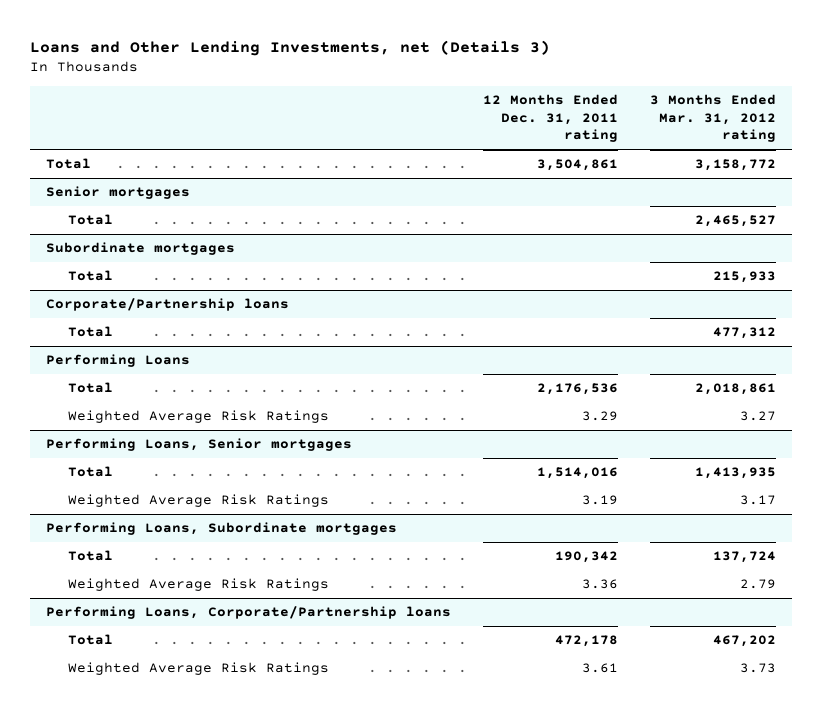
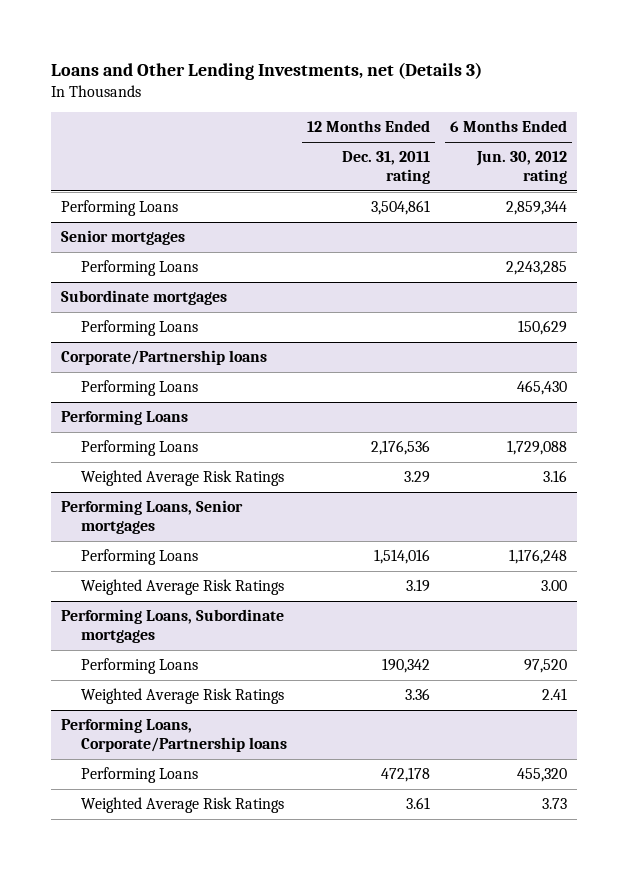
- | 12 Months Ended Dec. 31, 2011 rating | 3 Months Ended Mar. 31, 2012 rating
+ | 12 Months Ended Dec. 31, 2011 rating | 6 Months Ended Jun. 30, 2012 rating
- Total | 3,504,861 | 3,158,772
+ Performing Loans | 3,504,861 | 2,859,344
@ Senior mortgages
- Total | | 2,465,527
+ Performing Loans | | 2,243,285
@ Subordinate mortgages
- Total | | 215,933
+ Performing Loans | | 150,629
@ Corporate/Partnership loans
- Total | | 477,312
+ Performing Loans | | 465,430
@ Performing Loans
- Total | 2,176,536 | 2,018,861
+ Performing Loans | 2,176,536 | 1,729,088
@ Performing Loans, Senior mortgages
- Total | 1,514,016 | 1,413,935
+ Performing Loans | 1,514,016 | 1,176,248
@ Performing Loans, Subordinate mortgages
- Total | 190,342 | 137,724
+ Performing Loans | 190,342 | 97,520
@ Performing Loans, Corporate/Partnership loans
- Total | 472,178 | 467,202
+ Performing Loans | 472,178 | 455,320

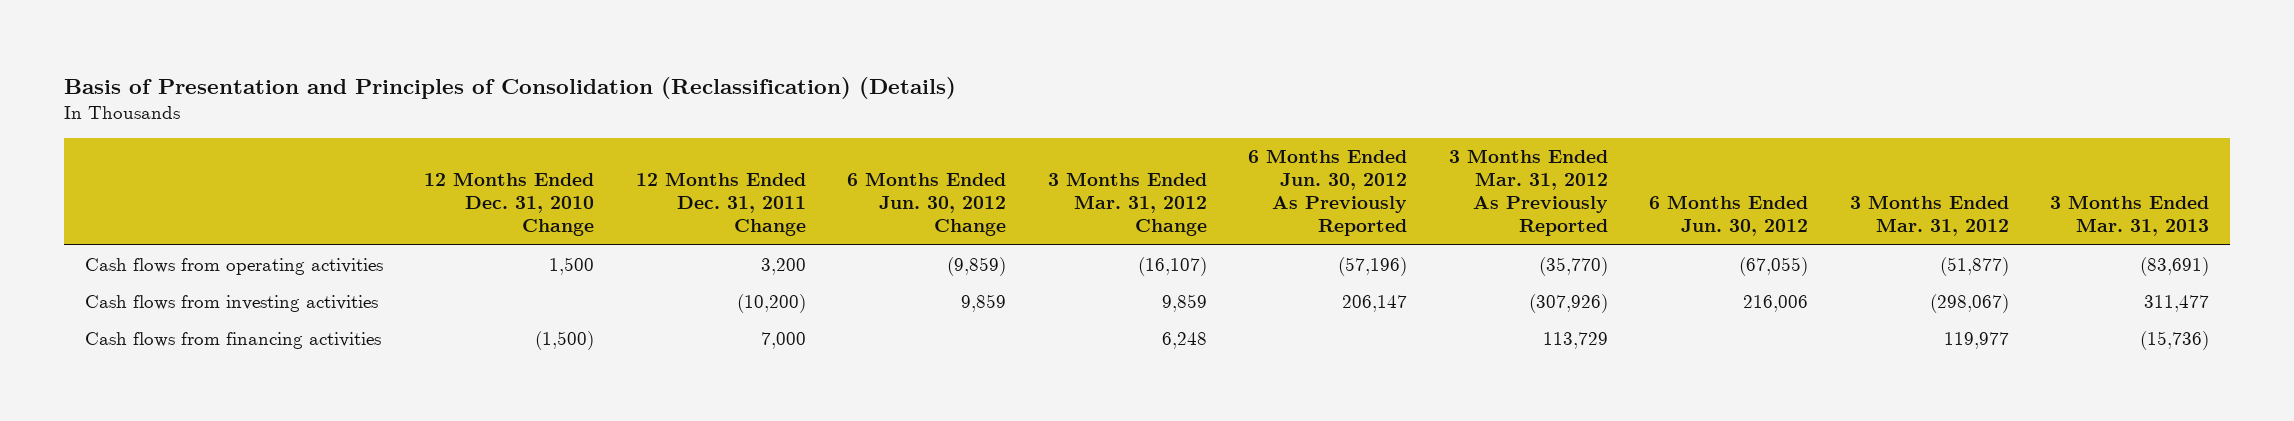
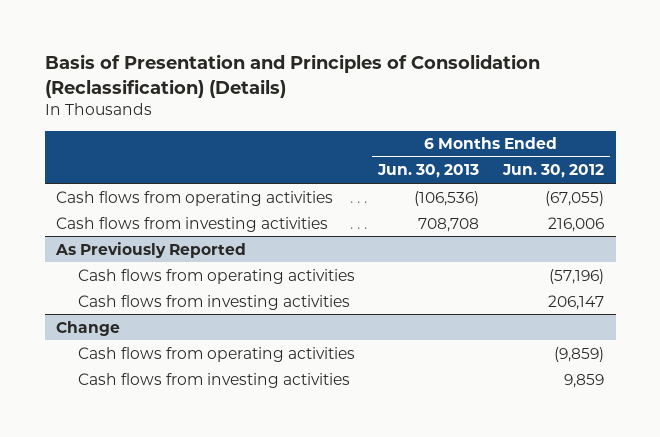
- | 12 Months Ended Dec. 31, 2010 Change | 12 Months Ended Dec. 31, 2011 Change | 6 Months Ended Jun. 30, 2012 Change | 3 Months Ended Mar. 31, 2012 Change | 6 Months Ended Jun. 30, 2012 As Previously Reported | 3 Months Ended Mar. 31, 2012 As Previously Reported | 6 Months Ended Jun. 30, 2012 | 3 Months Ended Mar. 31, 2012 | 3 Months Ended Mar. 31, 2013
+ | 6 Months Ended Jun. 30, 2013 | 6 Months Ended Jun. 30, 2012
- Cash flows from financing activities | (1,500) | 7,000 | | 6,248 | | 113,729 | | 119,977 | (15,736)
+ As Previously Reported
+ Cash flows from operating activities | | (57,196)
+ Cash flows from investing activities | | 206,147
+ Change
+ Cash flows from operating activities | | (9,859)
+ Cash flows from investing activities | | 9,859

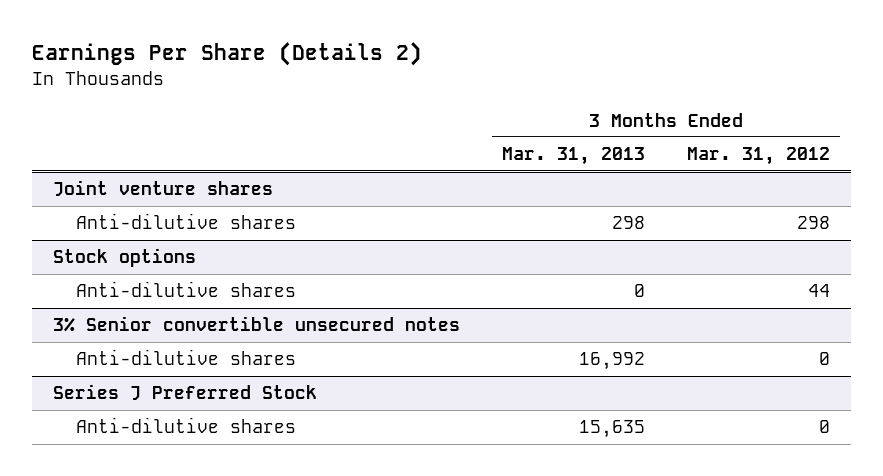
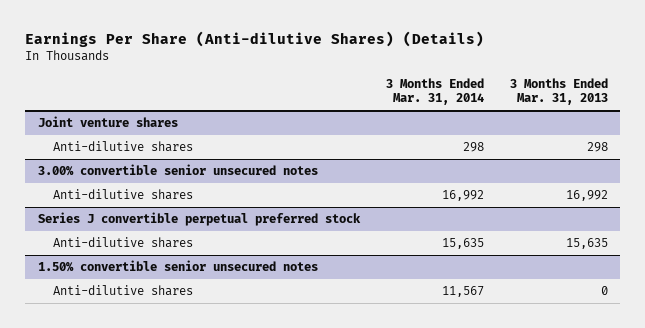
- Earnings Per Share (Details 2)
+ Earnings Per Share (Anti-dilutive Shares) (Details)
- | 3 Months Ended Mar. 31, 2013 | 3 Months Ended Mar. 31, 2012
+ | 3 Months Ended Mar. 31, 2014 | 3 Months Ended Mar. 31, 2013
- Stock options
- Anti-dilutive shares | 0 | 44
- 3% Senior convertible unsecured notes
+ 3.00% convertible senior unsecured notes
- Series J Preferred Stock
+ Series J convertible perpetual preferred stock
+ 1.50% convertible senior unsecured notes
+ Anti-dilutive shares | 11,567 | 0

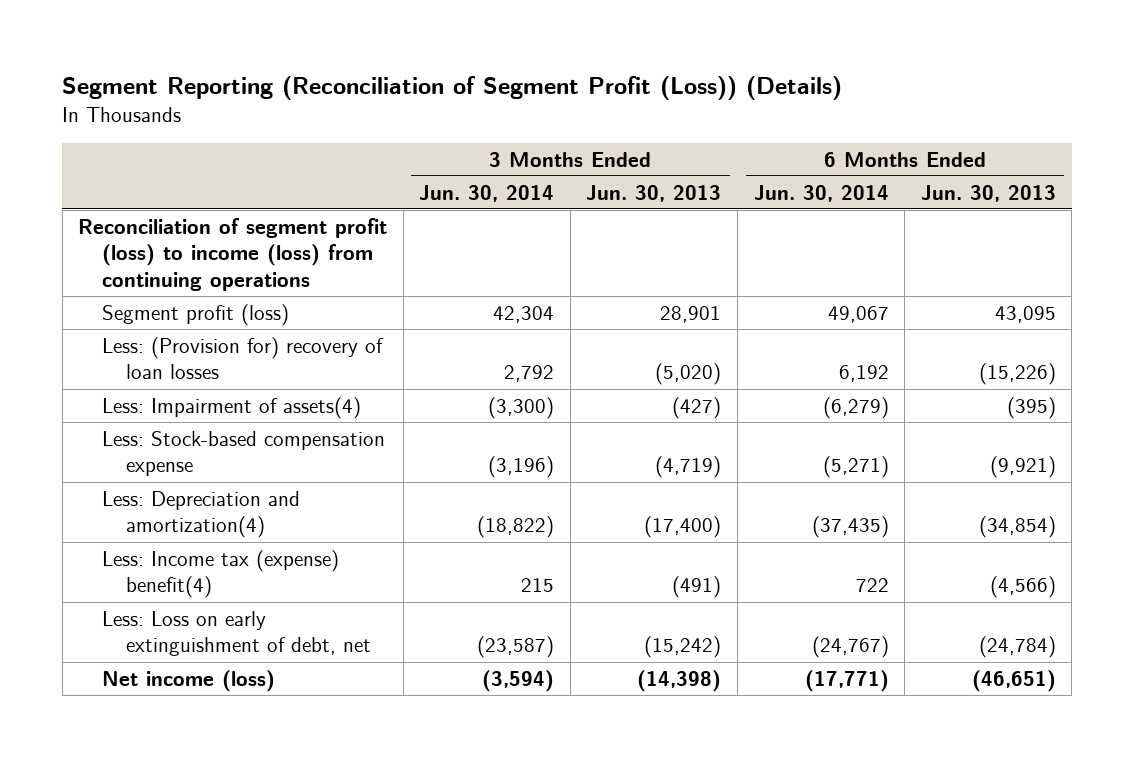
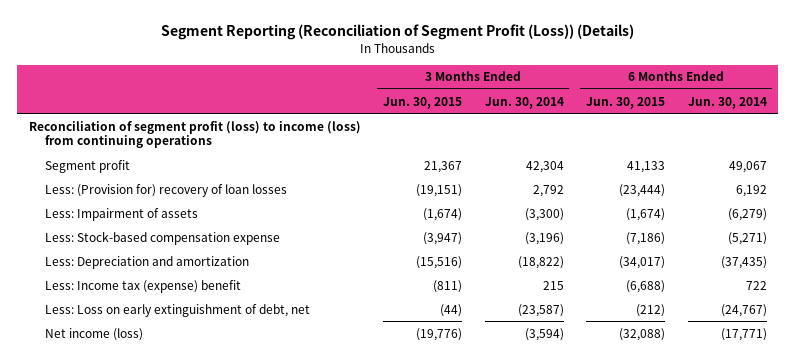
- | 3 Months Ended Jun. 30, 2014 | 3 Months Ended Jun. 30, 2013 | 6 Months Ended Jun. 30, 2014 | 6 Months Ended Jun. 30, 2013
+ | 3 Months Ended Jun. 30, 2015 | 3 Months Ended Jun. 30, 2014 | 6 Months Ended Jun. 30, 2015 | 6 Months Ended Jun. 30, 2014
- Segment profit (loss) | 42,304 | 28,901 | 49,067 | 43,095
+ Segment profit | 21,367 | 42,304 | 41,133 | 49,067
- Less: Impairment of assets(4) | (3,300) | (427) | (6,279) | (395)
+ Less: Impairment of assets | (1,674) | (3,300) | (1,674) | (6,279)
- Less: Depreciation and amortization(4) | (18,822) | (17,400) | (37,435) | (34,854)
- Less: Income tax (expense) benefit(4) | 215 | (491) | 722 | (4,566)
+ Less: Depreciation and amortization | (15,516) | (18,822) | (34,017) | (37,435)
+ Less: Income tax (expense) benefit | (811) | 215 | (6,688) | 722

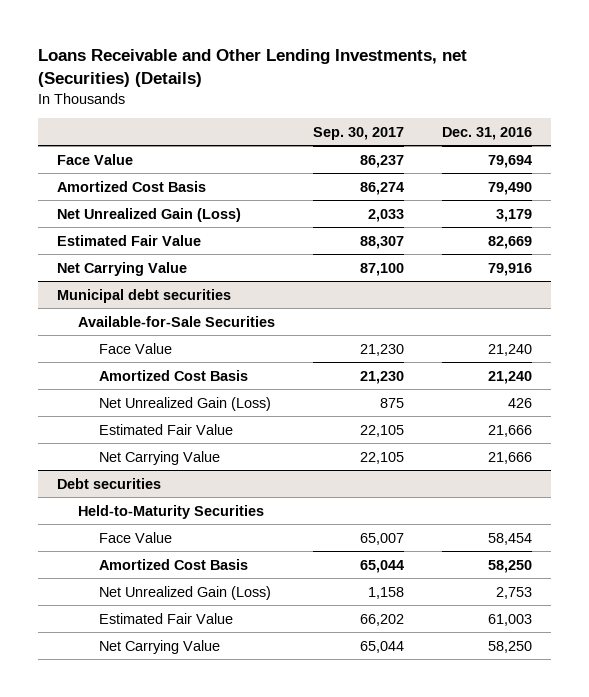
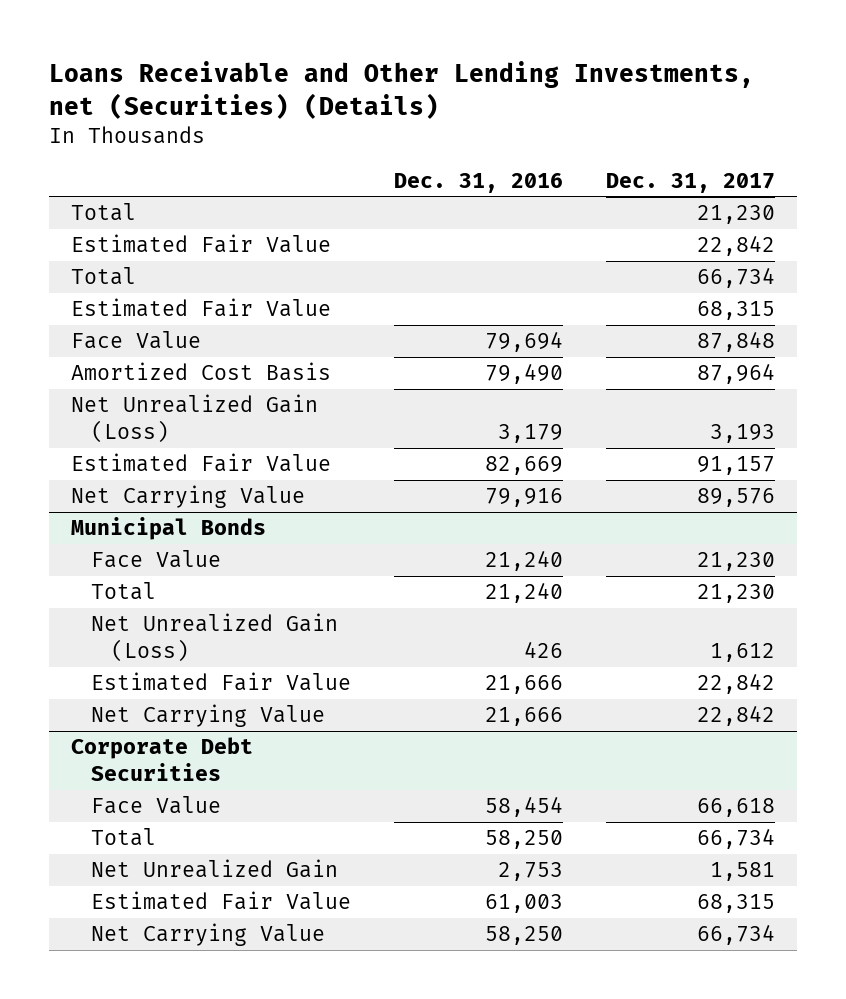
- | Sep. 30, 2017 | Dec. 31, 2016
+ | Dec. 31, 2016 | Dec. 31, 2017
+ Total | | 21,230
+ Estimated Fair Value | | 22,842
+ Total | | 66,734
+ Estimated Fair Value | | 68,315
- Municipal debt securities
- Available-for-Sale Securities
+ Municipal Bonds
- Amortized Cost Basis | 21,230 | 21,240
+ Total | 21,240 | 21,230
- Debt securities
- Held-to-Maturity Securities
+ Corporate Debt Securities
- Amortized Cost Basis | 65,044 | 58,250
- Net Unrealized Gain (Loss) | 1,158 | 2,753
+ Total | 58,250 | 66,734
+ Net Unrealized Gain | 2,753 | 1,581

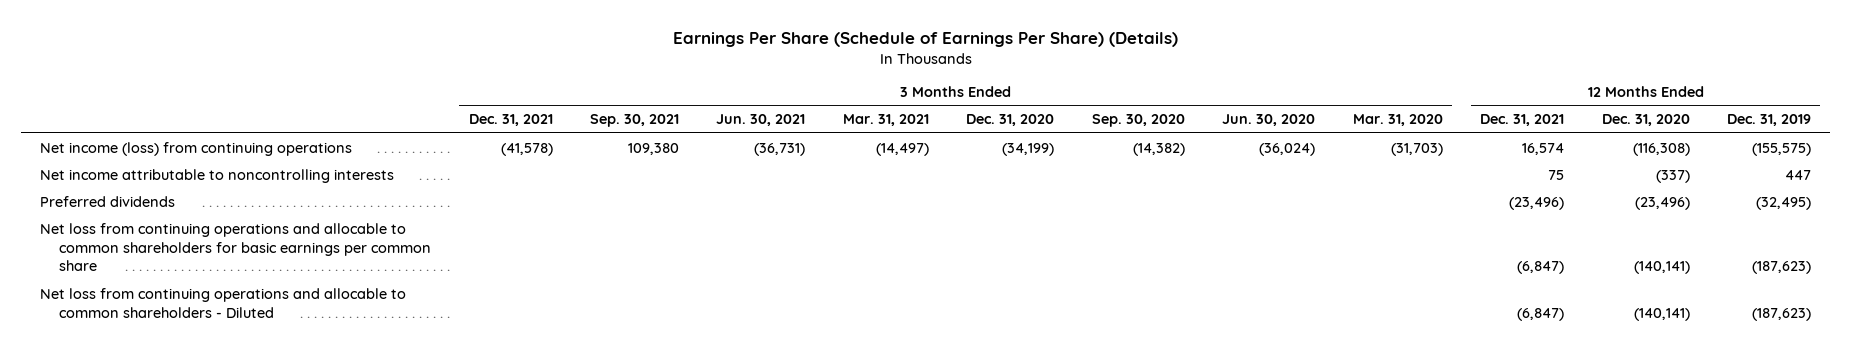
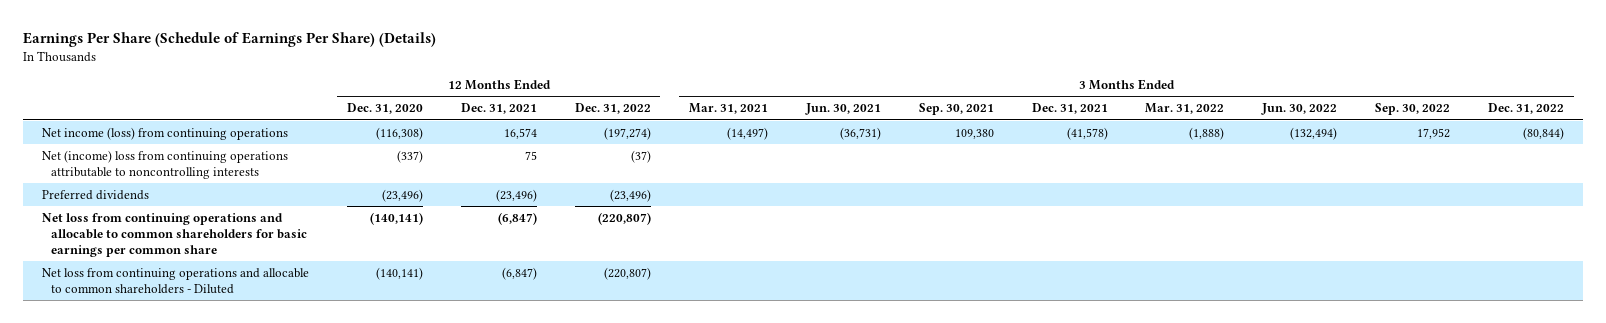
- | 3 Months Ended Dec. 31, 2021 | 3 Months Ended Sep. 30, 2021 | 3 Months Ended Jun. 30, 2021 | 3 Months Ended Mar. 31, 2021 | 3 Months Ended Dec. 31, 2020 | 3 Months Ended Sep. 30, 2020 | 3 Months Ended Jun. 30, 2020 | 3 Months Ended Mar. 31, 2020 | 12 Months Ended Dec. 31, 2021 | 12 Months Ended Dec. 31, 2020 | 12 Months Ended Dec. 31, 2019
+ | 12 Months Ended Dec. 31, 2020 | 12 Months Ended Dec. 31, 2021 | 12 Months Ended Dec. 31, 2022 | 3 Months Ended Mar. 31, 2021 | 3 Months Ended Jun. 30, 2021 | 3 Months Ended Sep. 30, 2021 | 3 Months Ended Dec. 31, 2021 | 3 Months Ended Mar. 31, 2022 | 3 Months Ended Jun. 30, 2022 | 3 Months Ended Sep. 30, 2022 | 3 Months Ended Dec. 31, 2022
- Net income attributable to noncontrolling interests | | | | | | | | | 75 | (337) | 447
+ Net (income) loss from continuing operations attributable to noncontrolling interests | (337) | 75 | (37) | | | | | | | |

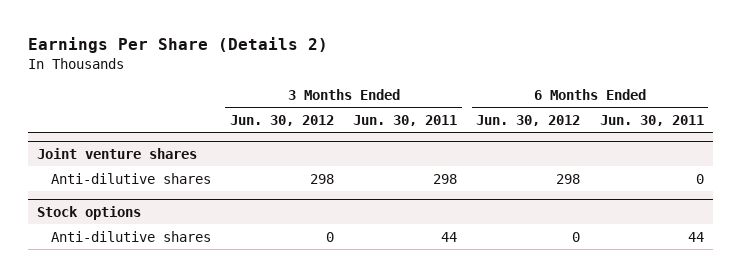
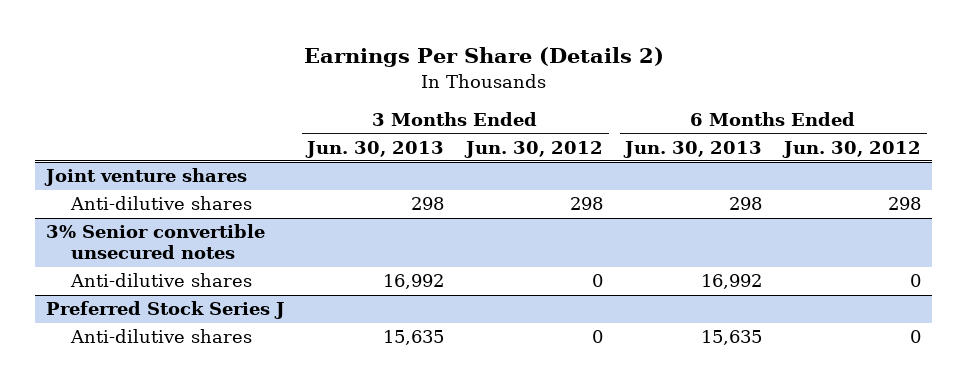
- | 3 Months Ended Jun. 30, 2012 | 3 Months Ended Jun. 30, 2011 | 6 Months Ended Jun. 30, 2012 | 6 Months Ended Jun. 30, 2011
+ | 3 Months Ended Jun. 30, 2013 | 3 Months Ended Jun. 30, 2012 | 6 Months Ended Jun. 30, 2013 | 6 Months Ended Jun. 30, 2012
- Stock options
+ 3% Senior convertible unsecured notes
+ Preferred Stock Series J
+ Anti-dilutive shares | 15,635 | 0 | 15,635 | 0

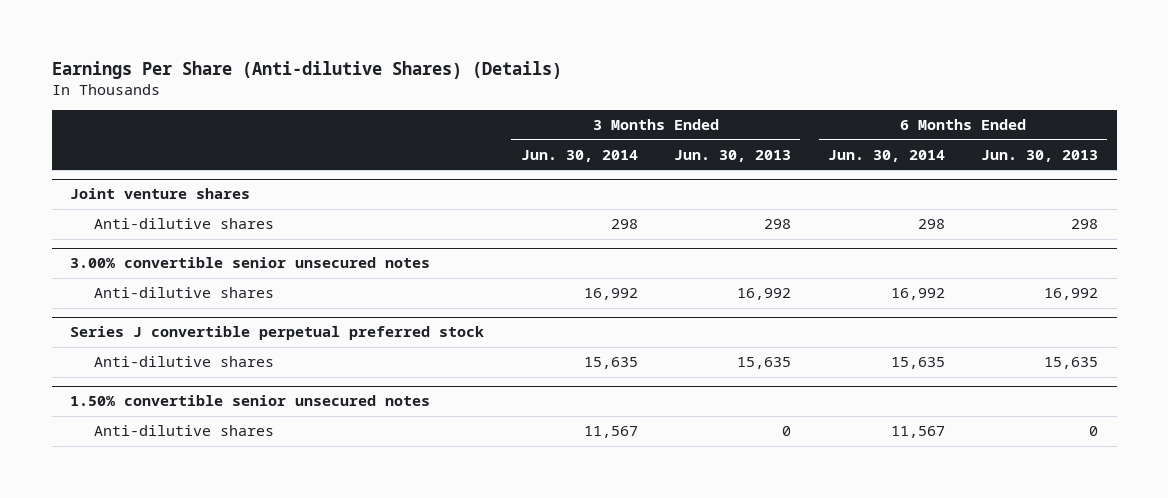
- Earnings Per Share (Details 2)
+ Earnings Per Share (Anti-dilutive Shares) (Details)
- | 3 Months Ended Jun. 30, 2013 | 3 Months Ended Jun. 30, 2012 | 6 Months Ended Jun. 30, 2013 | 6 Months Ended Jun. 30, 2012
+ | 3 Months Ended Jun. 30, 2014 | 3 Months Ended Jun. 30, 2013 | 6 Months Ended Jun. 30, 2014 | 6 Months Ended Jun. 30, 2013
- 3% Senior convertible unsecured notes
+ 3.00% convertible senior unsecured notes
- Preferred Stock Series J
+ Series J convertible perpetual preferred stock
+ 1.50% convertible senior unsecured notes
+ Anti-dilutive shares | 11,567 | 0 | 11,567 | 0

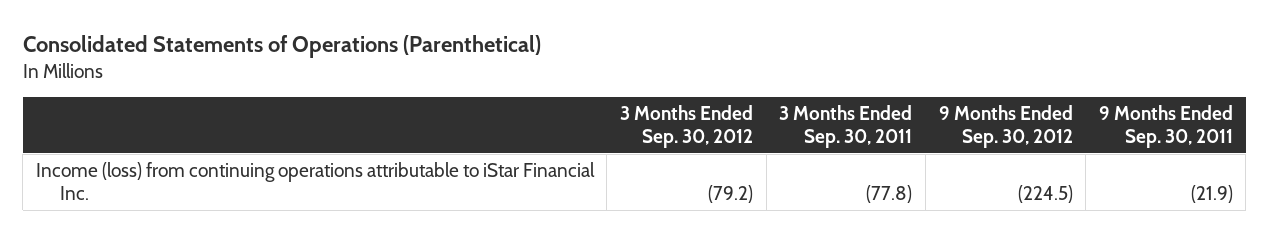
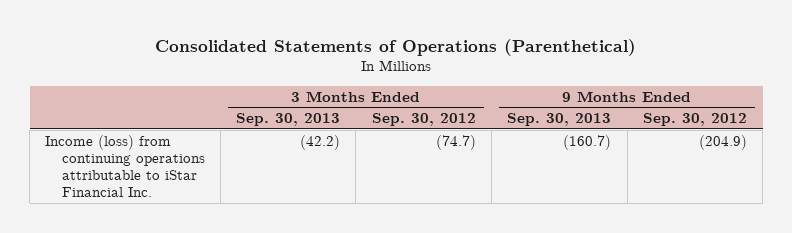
- | 3 Months Ended Sep. 30, 2012 | 3 Months Ended Sep. 30, 2011 | 9 Months Ended Sep. 30, 2012 | 9 Months Ended Sep. 30, 2011
+ | 3 Months Ended Sep. 30, 2013 | 3 Months Ended Sep. 30, 2012 | 9 Months Ended Sep. 30, 2013 | 9 Months Ended Sep. 30, 2012
- Income (loss) from continuing operations attributable to iStar Financial Inc. | (79.2) | (77.8) | (224.5) | (21.9)
+ Income (loss) from continuing operations attributable to iStar Financial Inc. | (42.2) | (74.7) | (160.7) | (204.9)

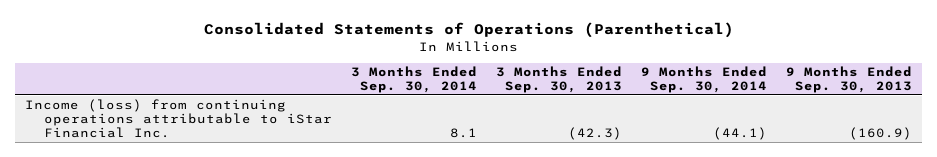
- | 3 Months Ended Sep. 30, 2013 | 3 Months Ended Sep. 30, 2012 | 9 Months Ended Sep. 30, 2013 | 9 Months Ended Sep. 30, 2012
+ | 3 Months Ended Sep. 30, 2014 | 3 Months Ended Sep. 30, 2013 | 9 Months Ended Sep. 30, 2014 | 9 Months Ended Sep. 30, 2013
- Income (loss) from continuing operations attributable to iStar Financial Inc. | (42.2) | (74.7) | (160.7) | (204.9)
+ Income (loss) from continuing operations attributable to iStar Financial Inc. | 8.1 | (42.3) | (44.1) | (160.9)

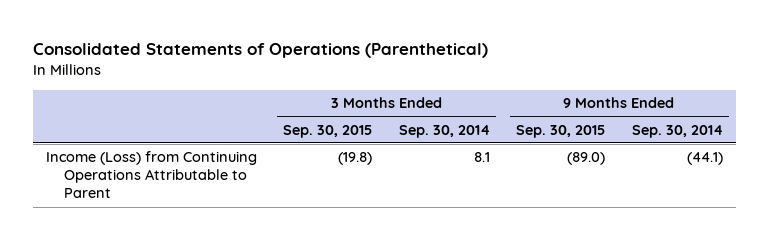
- | 3 Months Ended Sep. 30, 2014 | 3 Months Ended Sep. 30, 2013 | 9 Months Ended Sep. 30, 2014 | 9 Months Ended Sep. 30, 2013
+ | 3 Months Ended Sep. 30, 2015 | 3 Months Ended Sep. 30, 2014 | 9 Months Ended Sep. 30, 2015 | 9 Months Ended Sep. 30, 2014
- Income (loss) from continuing operations attributable to iStar Financial Inc. | 8.1 | (42.3) | (44.1) | (160.9)
+ Income (Loss) from Continuing Operations Attributable to Parent | (19.8) | 8.1 | (89.0) | (44.1)

